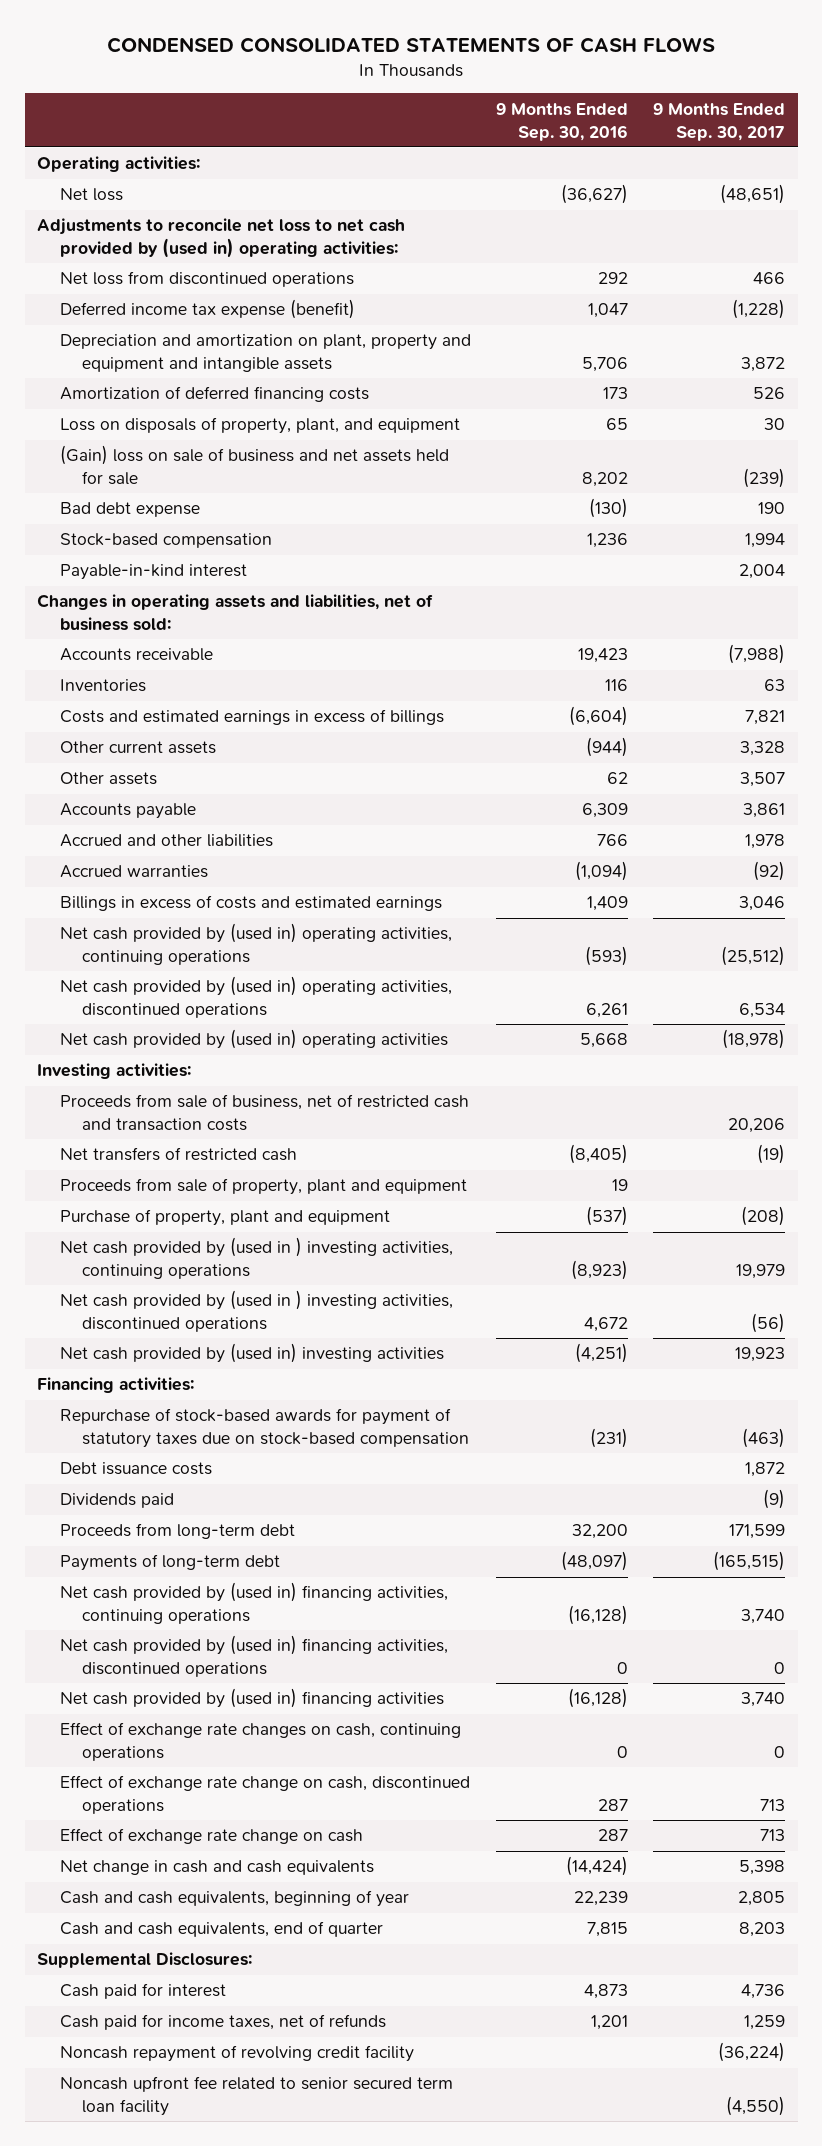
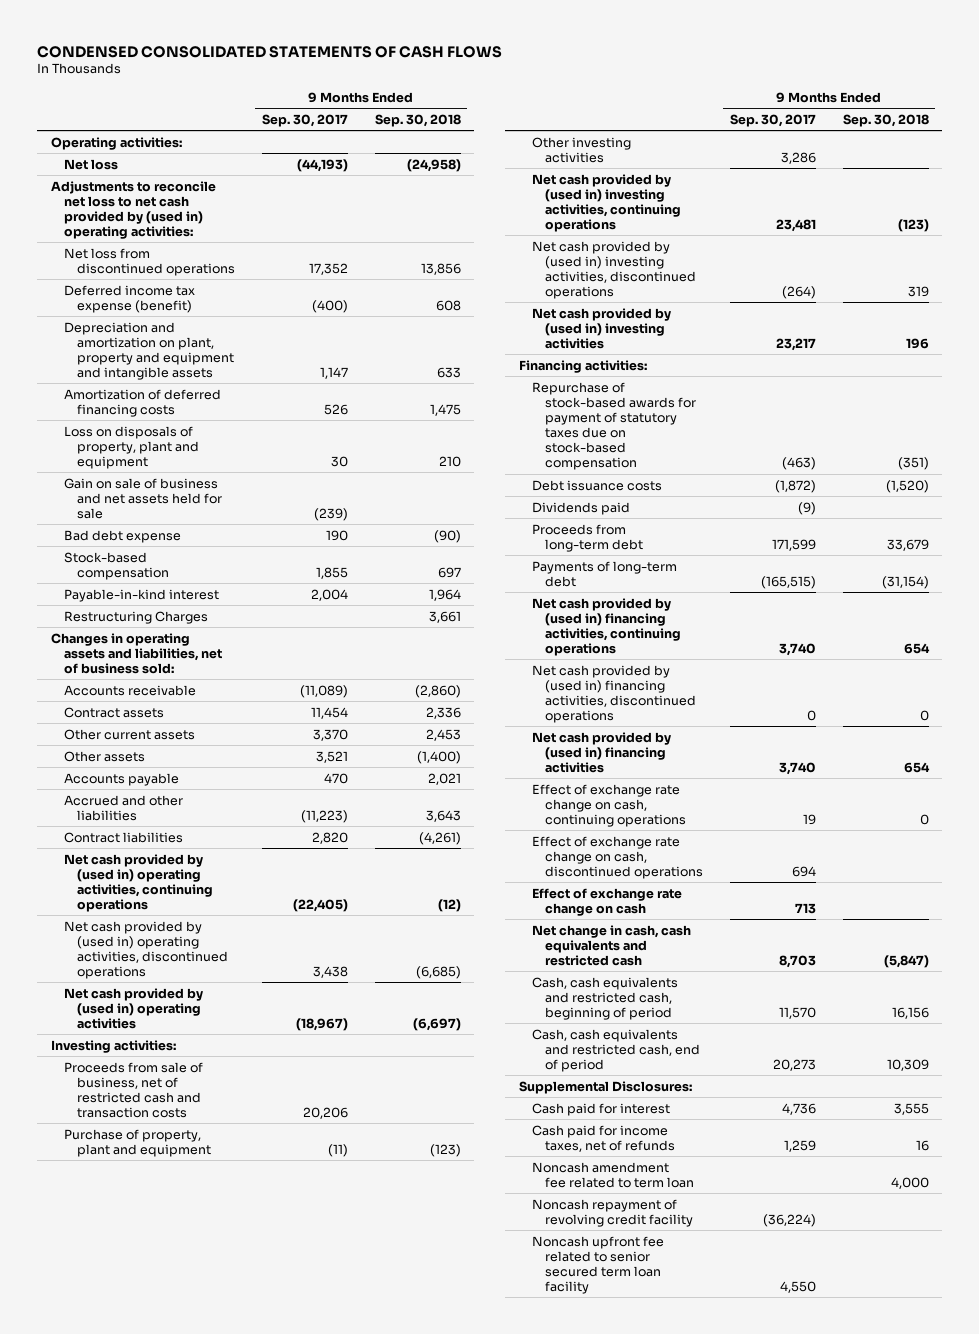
- | 9 Months Ended Sep. 30, 2016 | 9 Months Ended Sep. 30, 2017
+ | 9 Months Ended Sep. 30, 2017 | 9 Months Ended Sep. 30, 2018
- Net loss | (36,627) | (48,651)
+ Net loss | (44,193) | (24,958)
- Net loss from discontinued operations | 292 | 466
- Deferred income tax expense (benefit) | 1,047 | (1,228)
- Depreciation and amortization on plant, property and equipment and intangible assets | 5,706 | 3,872
+ Net loss from discontinued operations | 17,352 | 13,856
+ Deferred income tax expense (benefit) | (400) | 608
+ Depreciation and amortization on plant, property and equipment and intangible assets | 1,147 | 633
- Loss on disposals of property, plant, and equipment | 65 | 30
- (Gain) loss on sale of business and net assets held for sale | 8,202 | (239)
+ Loss on disposals of property, plant and equipment | 30 | 210
+ Gain on sale of business and net assets held for sale | (239) |
- Stock-based compensation | 1,236 | 1,994
+ Stock-based compensation | 1,855 | 697
+ Restructuring Charges | | 3,661
- Accounts receivable | 19,423 | (7,988)
- Inventories | 116 | 63
- Costs and estimated earnings in excess of billings | (6,604) | 7,821
- Other current assets | (944) | 3,328
- Other assets | 62 | 3,507
- Accounts payable | 6,309 | 3,861
- Accrued and other liabilities | 766 | 1,978
- Accrued warranties | (1,094) | (92)
- Billings in excess of costs and estimated earnings | 1,409 | 3,046
- Net cash provided by (used in) operating activities, continuing operations | (593) | (25,512)
- Net cash provided by (used in) operating activities, discontinued operations | 6,261 | 6,534
- Net cash provided by (used in) operating activities | 5,668 | (18,978)
+ Accounts receivable | (11,089) | (2,860)
+ Contract assets | 11,454 | 2,336
+ Other current assets | 3,370 | 2,453
+ Other assets | 3,521 | (1,400)
+ Accounts payable | 470 | 2,021
+ Accrued and other liabilities | (11,223) | 3,643
+ Contract liabilities | 2,820 | (4,261)
+ Net cash provided by (used in) operating activities, continuing operations | (22,405) | (12)
+ Net cash provided by (used in) operating activities, discontinued operations | 3,438 | (6,685)
+ Net cash provided by (used in) operating activities | (18,967) | (6,697)
- Net transfers of restricted cash | (8,405) | (19)
- Proceeds from sale of property, plant and equipment | 19 |
- Purchase of property, plant and equipment | (537) | (208)
- Net cash provided by (used in ) investing activities, continuing operations | (8,923) | 19,979
- Net cash provided by (used in ) investing activities, discontinued operations | 4,672 | (56)
- Net cash provided by (used in) investing activities | (4,251) | 19,923
+ Purchase of property, plant and equipment | (11) | (123)
+ Other investing activities | 3,286 |
+ Net cash provided by (used in) investing activities, continuing operations | 23,481 | (123)
+ Net cash provided by (used in) investing activities, discontinued operations | (264) | 319
+ Net cash provided by (used in) investing activities | 23,217 | 196
- Debt issuance costs | | 1,872
+ Debt issuance costs | (1,872) | (1,520)
- Effect of exchange rate changes on cash, continuing operations | 0 | 0
- Effect of exchange rate change on cash, discontinued operations | 287 | 713
+ Effect of exchange rate change on cash, continuing operations | 19 | 0
+ Effect of exchange rate change on cash, discontinued operations | 694 |
- Net change in cash and cash equivalents | (14,424) | 5,398
- Cash and cash equivalents, beginning of year | 22,239 | 2,805
- Cash and cash equivalents, end of quarter | 7,815 | 8,203
+ Net change in cash, cash equivalents and restricted cash | 8,703 | (5,847)
+ Cash, cash equivalents and restricted cash, beginning of period | 11,570 | 16,156
+ Cash, cash equivalents and restricted cash, end of period | 20,273 | 10,309
+ Noncash amendment fee related to term loan | | 4,000
- Noncash upfront fee related to senior secured term loan facility | | (4,550)
+ Noncash upfront fee related to senior secured term loan facility | 4,550 |

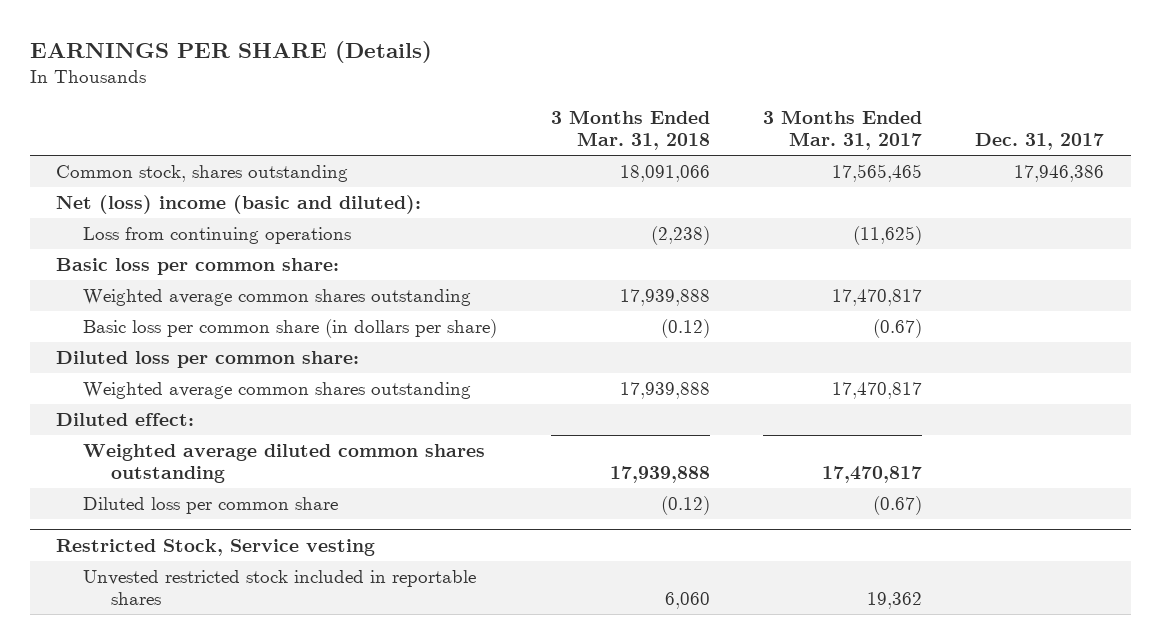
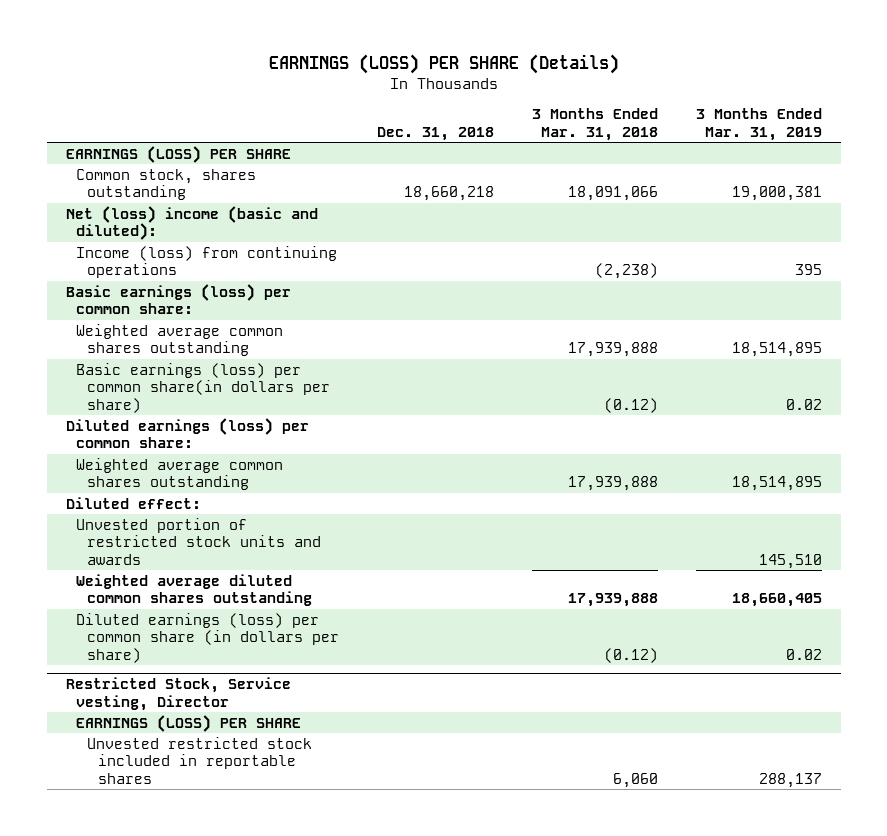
- EARNINGS PER SHARE (Details)
+ EARNINGS (LOSS) PER SHARE (Details)
- | 3 Months Ended Mar. 31, 2018 | 3 Months Ended Mar. 31, 2017 | Dec. 31, 2017
+ | Dec. 31, 2018 | 3 Months Ended Mar. 31, 2018 | 3 Months Ended Mar. 31, 2019
+ EARNINGS (LOSS) PER SHARE
- Loss from continuing operations | (2,238) | (11,625) |
- Basic loss per common share:
+ Income (loss) from continuing operations | | (2,238) | 395
+ Basic earnings (loss) per common share:
- Basic loss per common share (in dollars per share) | (0.12) | (0.67) |
- Diluted loss per common share:
+ Basic earnings (loss) per common share(in dollars per share) | | (0.12) | 0.02
+ Diluted earnings (loss) per common share:
+ Unvested portion of restricted stock units and awards | | | 145,510
- Diluted loss per common share | (0.12) | (0.67) |
- Restricted Stock, Service vesting
+ Diluted earnings (loss) per common share (in dollars per share) | | (0.12) | 0.02
+ Restricted Stock, Service vesting, Director
+ EARNINGS (LOSS) PER SHARE

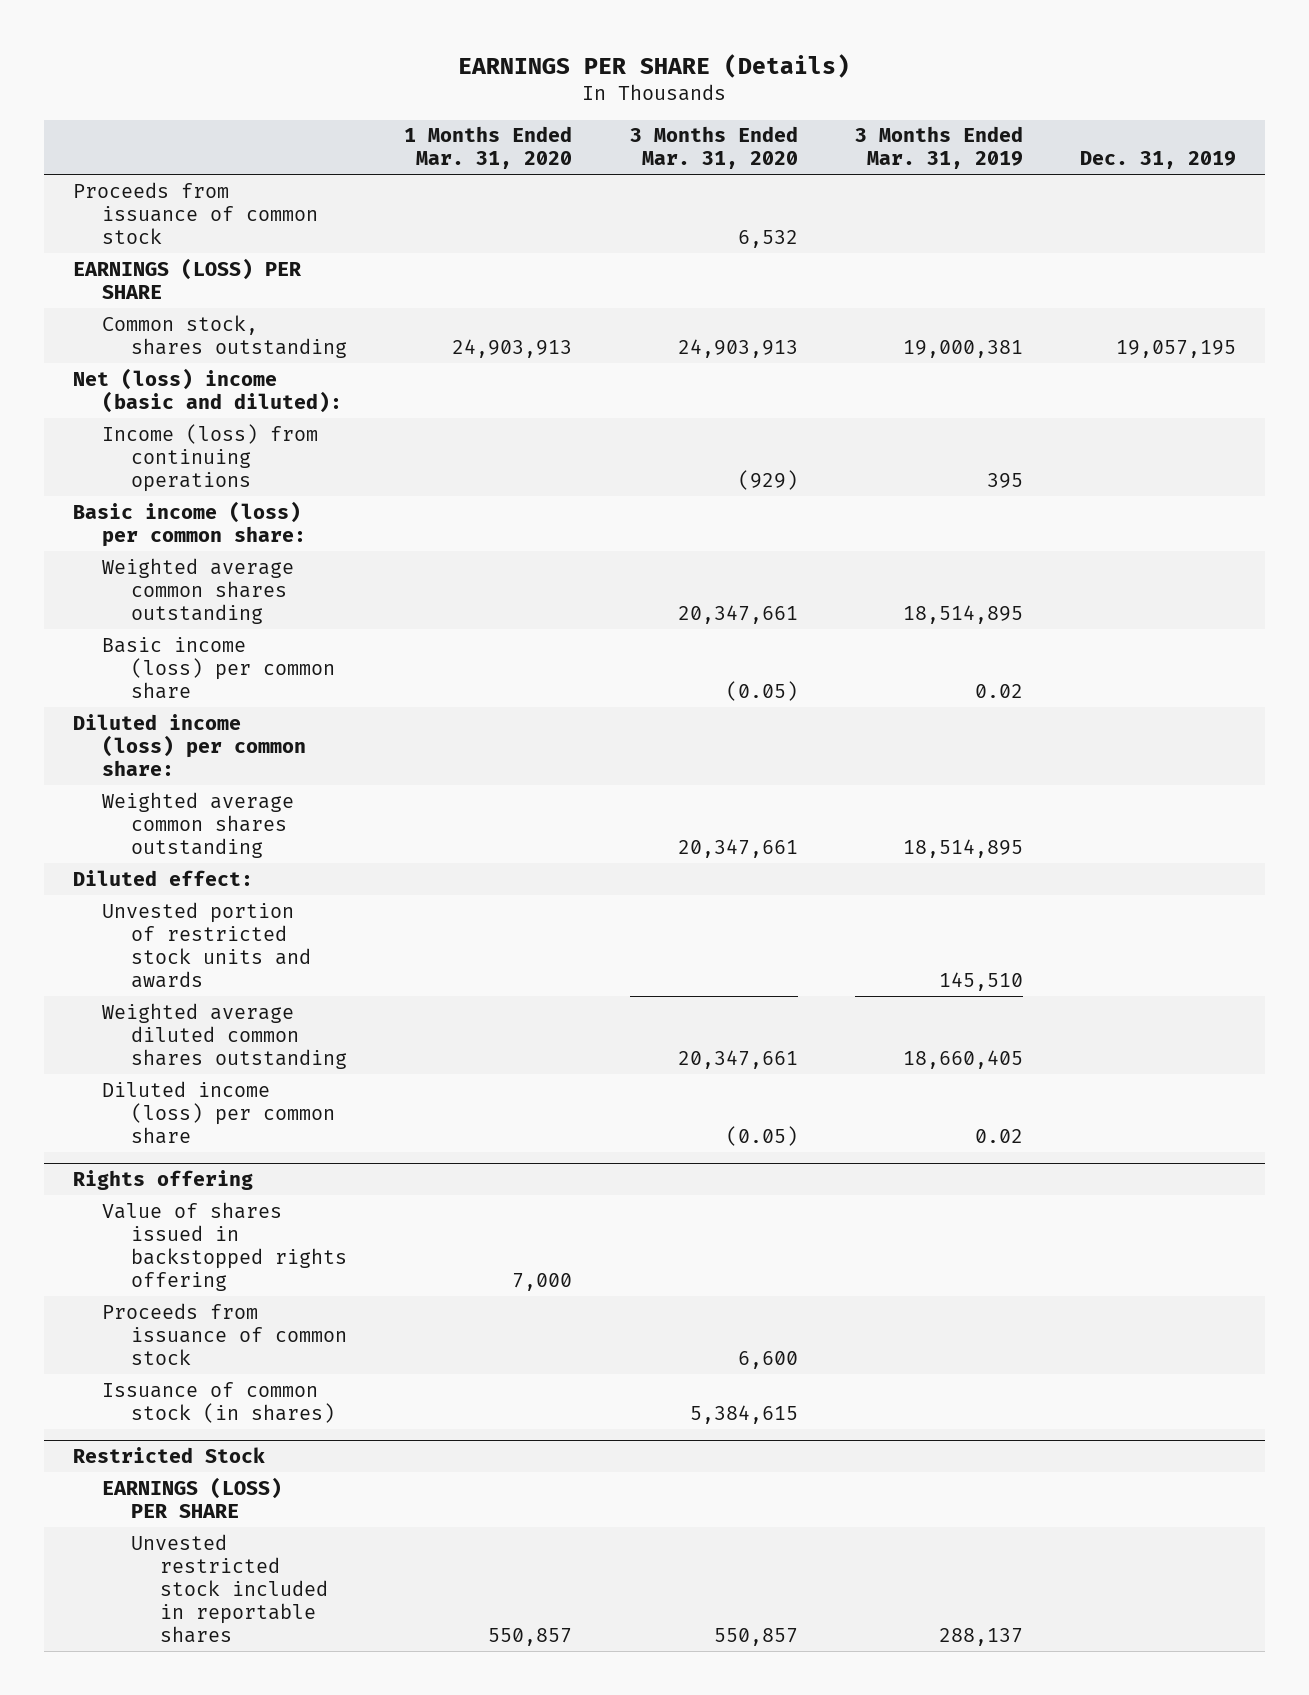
- EARNINGS (LOSS) PER SHARE (Details)
+ EARNINGS PER SHARE (Details)
- | Dec. 31, 2018 | 3 Months Ended Mar. 31, 2018 | 3 Months Ended Mar. 31, 2019
+ | 1 Months Ended Mar. 31, 2020 | 3 Months Ended Mar. 31, 2020 | 3 Months Ended Mar. 31, 2019 | Dec. 31, 2019
+ Proceeds from issuance of common stock | | 6,532 | |
- Basic earnings (loss) per common share:
+ Basic income (loss) per common share:
- Basic earnings (loss) per common share(in dollars per share) | | (0.12) | 0.02
- Diluted earnings (loss) per common share:
+ Basic income (loss) per common share | | (0.05) | 0.02 |
+ Diluted income (loss) per common share:
- Diluted earnings (loss) per common share (in dollars per share) | | (0.12) | 0.02
- Restricted Stock, Service vesting, Director
+ Diluted income (loss) per common share | | (0.05) | 0.02 |
+ Rights offering
+ Value of shares issued in backstopped rights offering | 7,000 | | |
+ Proceeds from issuance of common stock | | 6,600 | |
+ Issuance of common stock (in shares) | | 5,384,615 | |
+ Restricted Stock

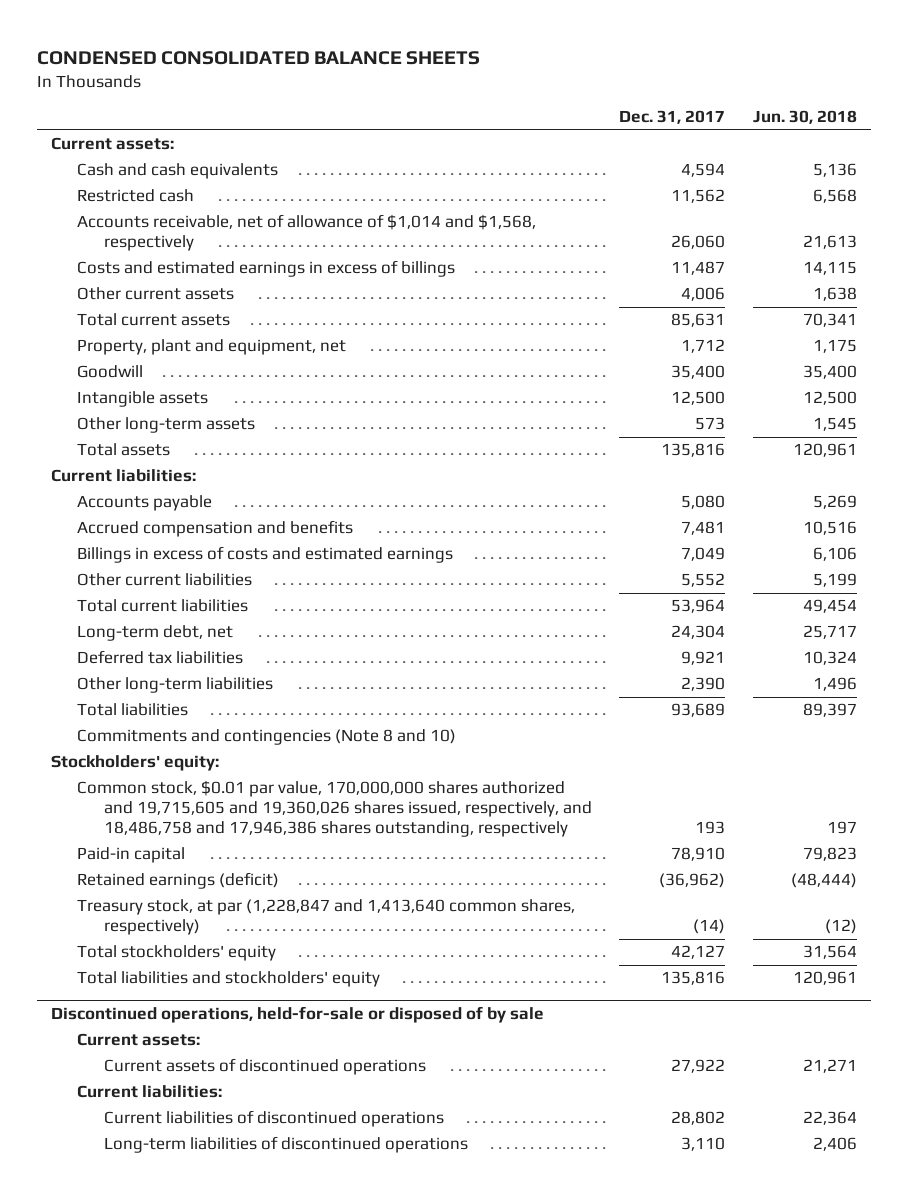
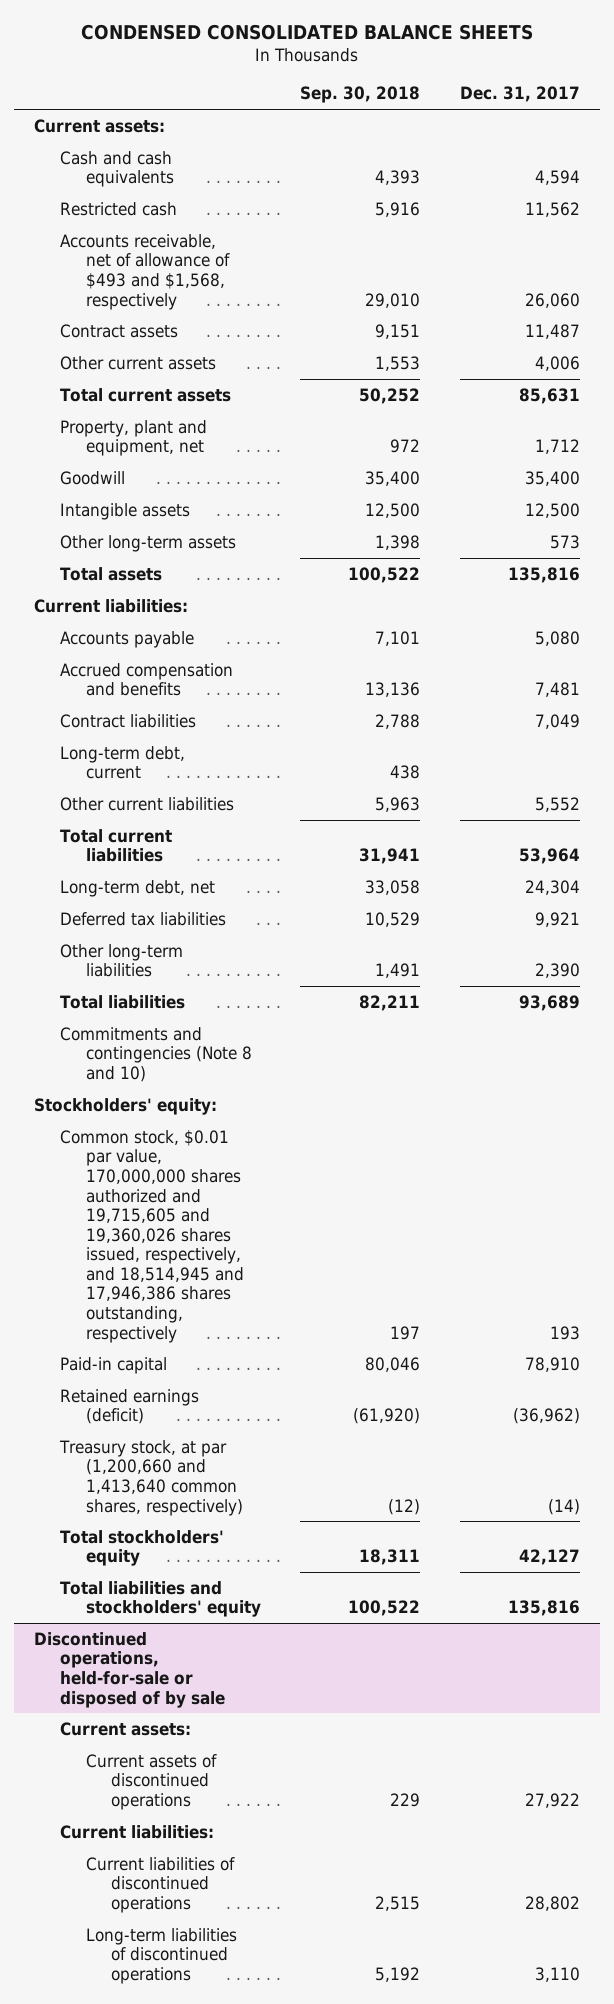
- | Dec. 31, 2017 | Jun. 30, 2018
+ | Sep. 30, 2018 | Dec. 31, 2017
- Accounts receivable, net of allowance of $1,014 and $1,568, respectively | 26,060 | 21,613
- Costs and estimated earnings in excess of billings | 11,487 | 14,115
+ Accounts receivable, net of allowance of $493 and $1,568, respectively | 29,010 | 26,060
+ Contract assets | 9,151 | 11,487
- Billings in excess of costs and estimated earnings | 7,049 | 6,106
+ Contract liabilities | 2,788 | 7,049
+ Long-term debt, current | 438 |
- Common stock, $0.01 par value, 170,000,000 shares authorized and 19,715,605 and 19,360,026 shares issued, respectively, and 18,486,758 and 17,946,386 shares outstanding, respectively | 193 | 197
+ Common stock, $0.01 par value, 170,000,000 shares authorized and 19,715,605 and 19,360,026 shares issued, respectively, and 18,514,945 and 17,946,386 shares outstanding, respectively | 197 | 193
- Treasury stock, at par (1,228,847 and 1,413,640 common shares, respectively) | (14) | (12)
+ Treasury stock, at par (1,200,660 and 1,413,640 common shares, respectively) | (12) | (14)

